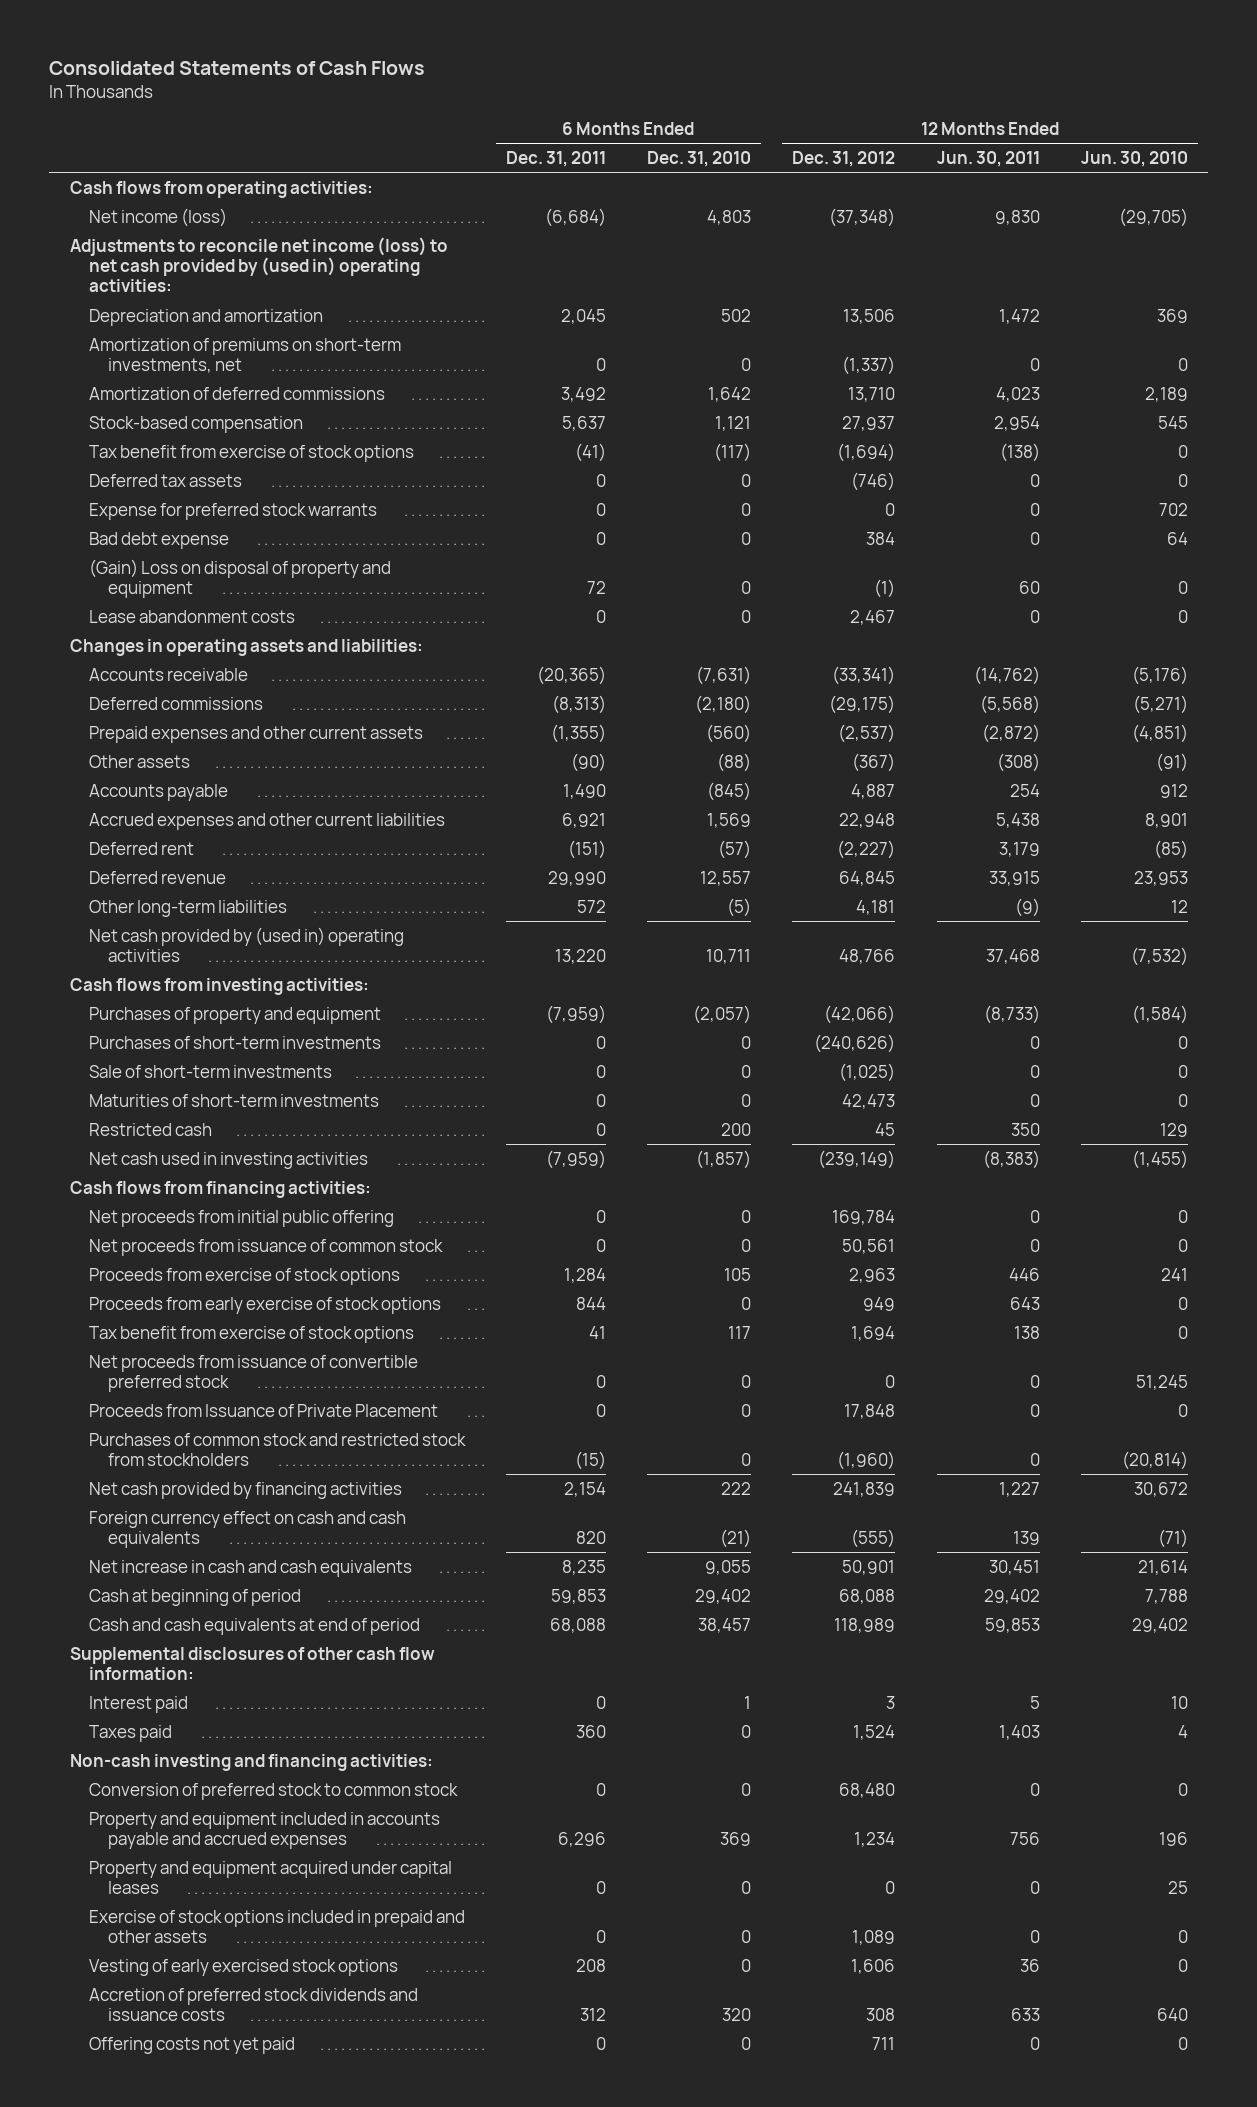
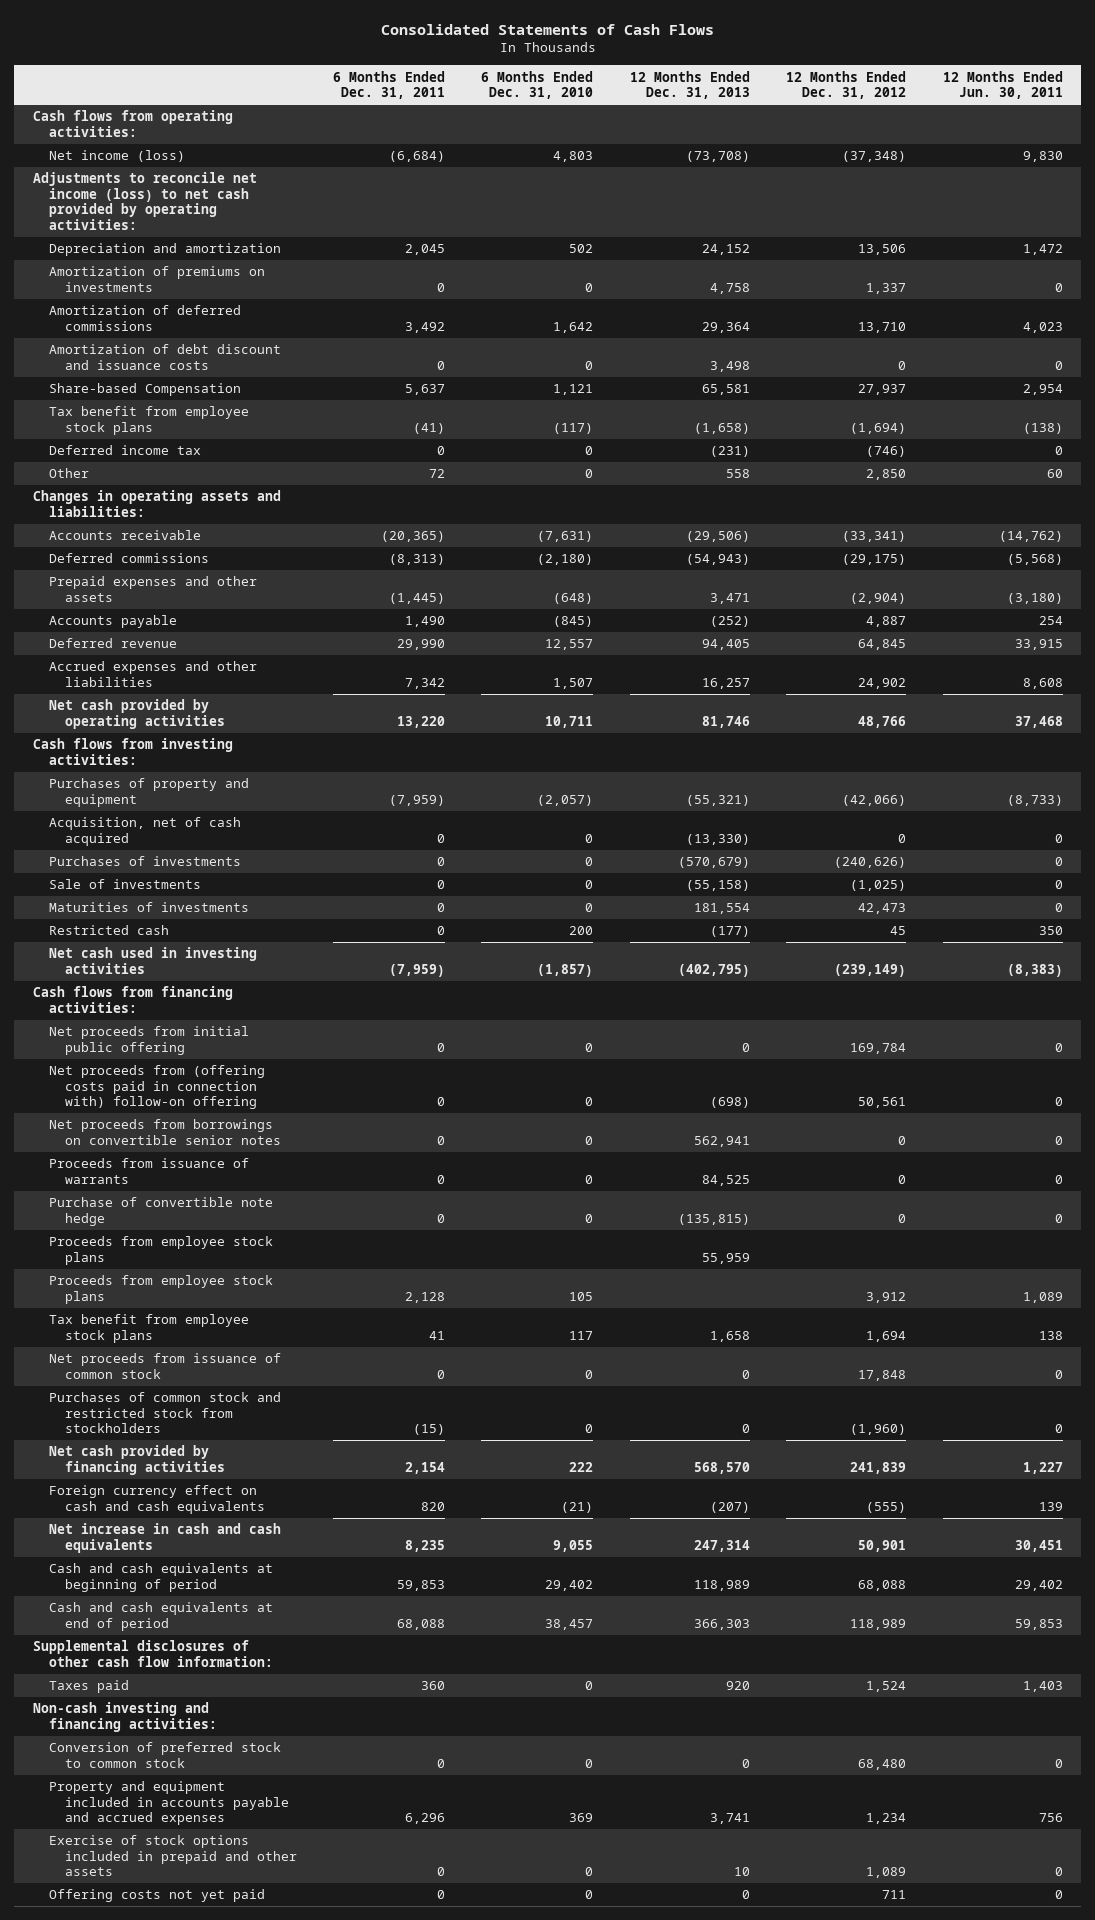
- | 6 Months Ended Dec. 31, 2011 | 6 Months Ended Dec. 31, 2010 | 12 Months Ended Dec. 31, 2012 | 12 Months Ended Jun. 30, 2011 | 12 Months Ended Jun. 30, 2010
+ | 6 Months Ended Dec. 31, 2011 | 6 Months Ended Dec. 31, 2010 | 12 Months Ended Dec. 31, 2013 | 12 Months Ended Dec. 31, 2012 | 12 Months Ended Jun. 30, 2011
- Adjustments to reconcile net income (loss) to net cash provided by (used in) operating activities:
+ Adjustments to reconcile net income (loss) to net cash provided by operating activities:
- Amortization of premiums on short-term investments, net | 0 | 0 | (1,337) | 0 | 0
+ Amortization of premiums on investments | 0 | 0 | 4,758 | 1,337 | 0
- Stock-based compensation | 5,637 | 1,121 | 27,937 | 2,954 | 545
- Tax benefit from exercise of stock options | (41) | (117) | (1,694) | (138) | 0
- Deferred tax assets | 0 | 0 | (746) | 0 | 0
- Expense for preferred stock warrants | 0 | 0 | 0 | 0 | 702
- Bad debt expense | 0 | 0 | 384 | 0 | 64
- (Gain) Loss on disposal of property and equipment | 72 | 0 | (1) | 60 | 0
- Lease abandonment costs | 0 | 0 | 2,467 | 0 | 0
+ Amortization of debt discount and issuance costs | 0 | 0 | 3,498 | 0 | 0
+ Share-based Compensation | 5,637 | 1,121 | 65,581 | 27,937 | 2,954
+ Tax benefit from employee stock plans | (41) | (117) | (1,658) | (1,694) | (138)
+ Deferred income tax | 0 | 0 | (231) | (746) | 0
+ Other | 72 | 0 | 558 | 2,850 | 60
- Prepaid expenses and other current assets | (1,355) | (560) | (2,537) | (2,872) | (4,851)
- Other assets | (90) | (88) | (367) | (308) | (91)
+ Prepaid expenses and other assets | (1,445) | (648) | 3,471 | (2,904) | (3,180)
- Accrued expenses and other current liabilities | 6,921 | 1,569 | 22,948 | 5,438 | 8,901
- Deferred rent | (151) | (57) | (2,227) | 3,179 | (85)
- Other long-term liabilities | 572 | (5) | 4,181 | (9) | 12
- Net cash provided by (used in) operating activities | 13,220 | 10,711 | 48,766 | 37,468 | (7,532)
+ Accrued expenses and other liabilities | 7,342 | 1,507 | 16,257 | 24,902 | 8,608
+ Net cash provided by operating activities | 13,220 | 10,711 | 81,746 | 48,766 | 37,468
- Purchases of short-term investments | 0 | 0 | (240,626) | 0 | 0
- Sale of short-term investments | 0 | 0 | (1,025) | 0 | 0
- Maturities of short-term investments | 0 | 0 | 42,473 | 0 | 0
+ Acquisition, net of cash acquired | 0 | 0 | (13,330) | 0 | 0
+ Purchases of investments | 0 | 0 | (570,679) | (240,626) | 0
+ Sale of investments | 0 | 0 | (55,158) | (1,025) | 0
+ Maturities of investments | 0 | 0 | 181,554 | 42,473 | 0
- Net proceeds from issuance of common stock | 0 | 0 | 50,561 | 0 | 0
- Proceeds from exercise of stock options | 1,284 | 105 | 2,963 | 446 | 241
- Proceeds from early exercise of stock options | 844 | 0 | 949 | 643 | 0
- Tax benefit from exercise of stock options | 41 | 117 | 1,694 | 138 | 0
- Net proceeds from issuance of convertible preferred stock | 0 | 0 | 0 | 0 | 51,245
- Proceeds from Issuance of Private Placement | 0 | 0 | 17,848 | 0 | 0
+ Net proceeds from (offering costs paid in connection with) follow-on offering | 0 | 0 | (698) | 50,561 | 0
+ Net proceeds from borrowings on convertible senior notes | 0 | 0 | 562,941 | 0 | 0
+ Proceeds from issuance of warrants | 0 | 0 | 84,525 | 0 | 0
+ Purchase of convertible note hedge | 0 | 0 | (135,815) | 0 | 0
+ Proceeds from employee stock plans | | | 55,959 | |
+ Proceeds from employee stock plans | 2,128 | 105 | | 3,912 | 1,089
+ Tax benefit from employee stock plans | 41 | 117 | 1,658 | 1,694 | 138
+ Net proceeds from issuance of common stock | 0 | 0 | 0 | 17,848 | 0
- Cash at beginning of period | 59,853 | 29,402 | 68,088 | 29,402 | 7,788
+ Cash and cash equivalents at beginning of period | 59,853 | 29,402 | 118,989 | 68,088 | 29,402
- Interest paid | 0 | 1 | 3 | 5 | 10
- Property and equipment acquired under capital leases | 0 | 0 | 0 | 0 | 25
- Vesting of early exercised stock options | 208 | 0 | 1,606 | 36 | 0
- Accretion of preferred stock dividends and issuance costs | 312 | 320 | 308 | 633 | 640

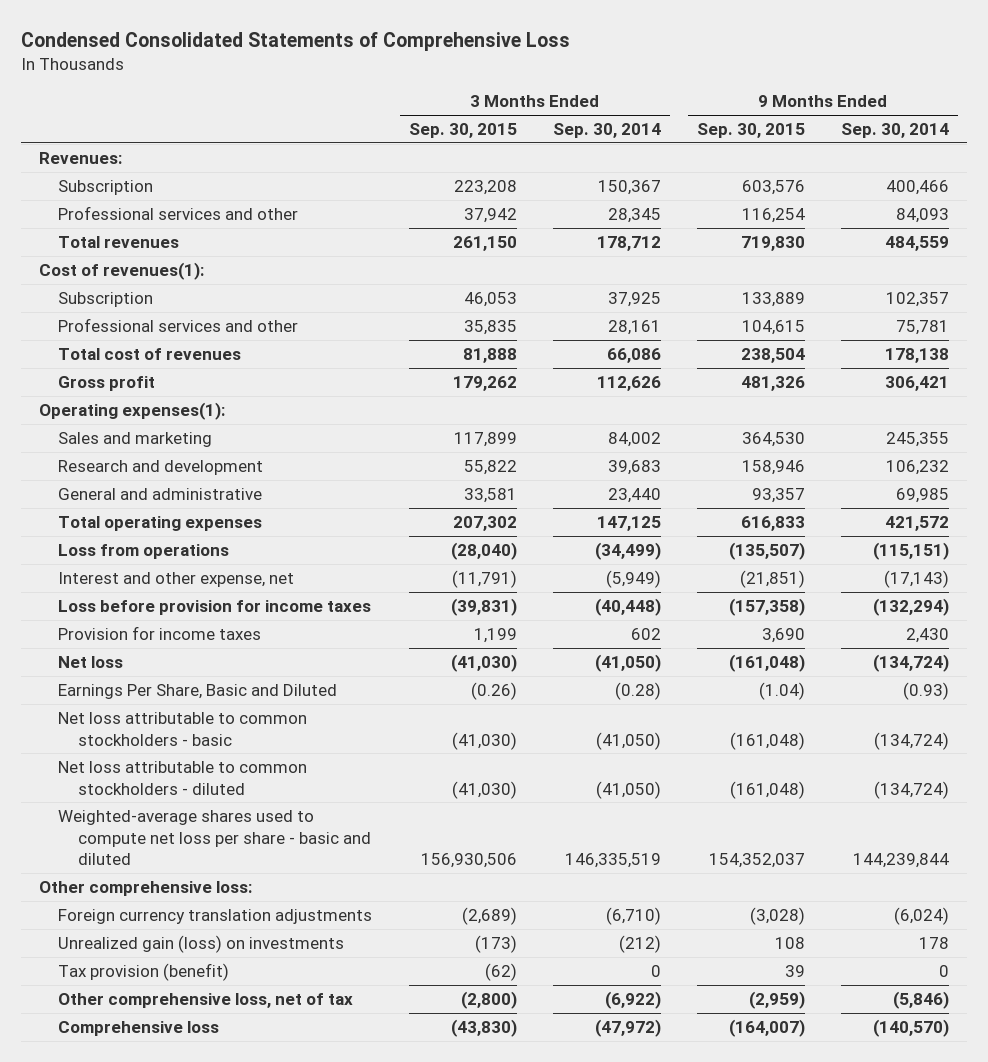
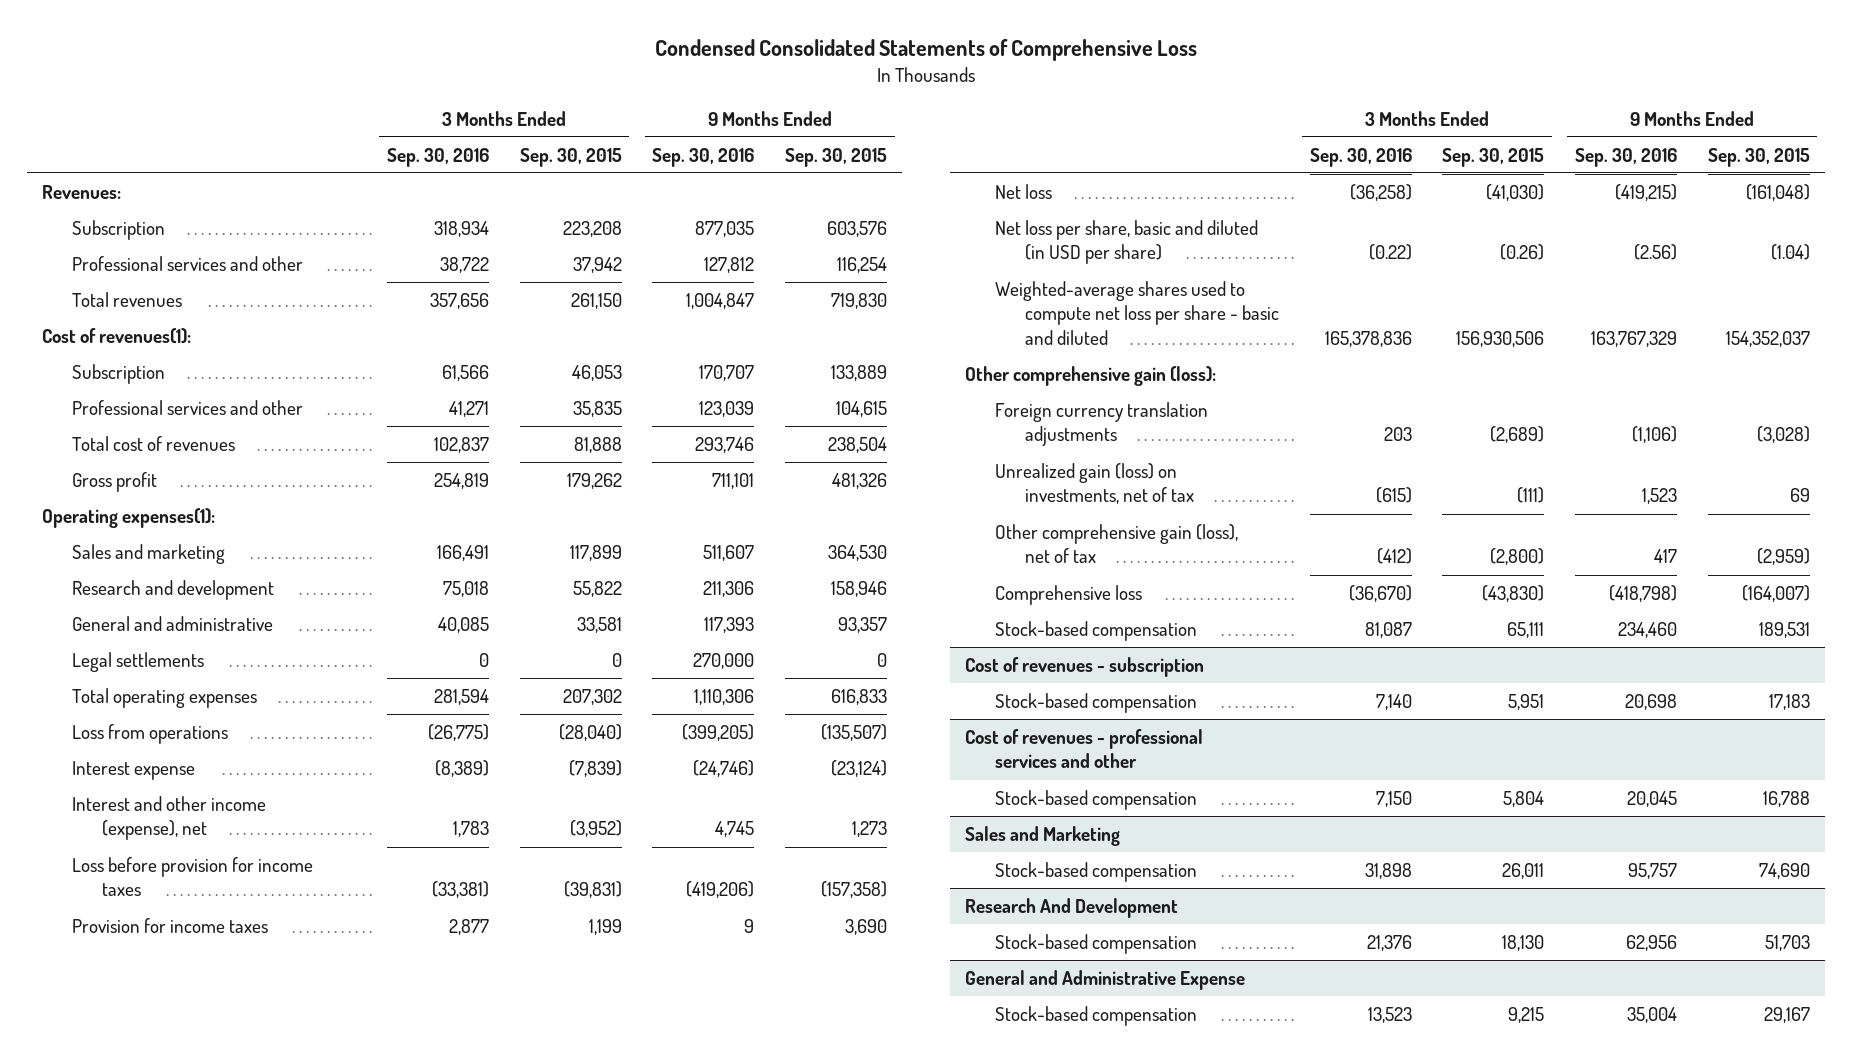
- | 3 Months Ended Sep. 30, 2015 | 3 Months Ended Sep. 30, 2014 | 9 Months Ended Sep. 30, 2015 | 9 Months Ended Sep. 30, 2014
+ | 3 Months Ended Sep. 30, 2016 | 3 Months Ended Sep. 30, 2015 | 9 Months Ended Sep. 30, 2016 | 9 Months Ended Sep. 30, 2015
+ Legal settlements | 0 | 0 | 270,000 | 0
- Interest and other expense, net | (11,791) | (5,949) | (21,851) | (17,143)
+ Interest expense | (8,389) | (7,839) | (24,746) | (23,124)
+ Interest and other income (expense), net | 1,783 | (3,952) | 4,745 | 1,273
- Earnings Per Share, Basic and Diluted | (0.26) | (0.28) | (1.04) | (0.93)
- Net loss attributable to common stockholders - basic | (41,030) | (41,050) | (161,048) | (134,724)
- Net loss attributable to common stockholders - diluted | (41,030) | (41,050) | (161,048) | (134,724)
+ Net loss per share, basic and diluted (in USD per share) | (0.22) | (0.26) | (2.56) | (1.04)
- Other comprehensive loss:
+ Other comprehensive gain (loss):
- Unrealized gain (loss) on investments | (173) | (212) | 108 | 178
- Tax provision (benefit) | (62) | 0 | 39 | 0
- Other comprehensive loss, net of tax | (2,800) | (6,922) | (2,959) | (5,846)
+ Unrealized gain (loss) on investments, net of tax | (615) | (111) | 1,523 | 69
+ Other comprehensive gain (loss), net of tax | (412) | (2,800) | 417 | (2,959)
+ Stock-based compensation | 81,087 | 65,111 | 234,460 | 189,531
+ Cost of revenues - subscription
+ Stock-based compensation | 7,140 | 5,951 | 20,698 | 17,183
+ Cost of revenues - professional services and other
+ Stock-based compensation | 7,150 | 5,804 | 20,045 | 16,788
+ Sales and Marketing
+ Stock-based compensation | 31,898 | 26,011 | 95,757 | 74,690
+ Research And Development
+ Stock-based compensation | 21,376 | 18,130 | 62,956 | 51,703
+ General and Administrative Expense
+ Stock-based compensation | 13,523 | 9,215 | 35,004 | 29,167

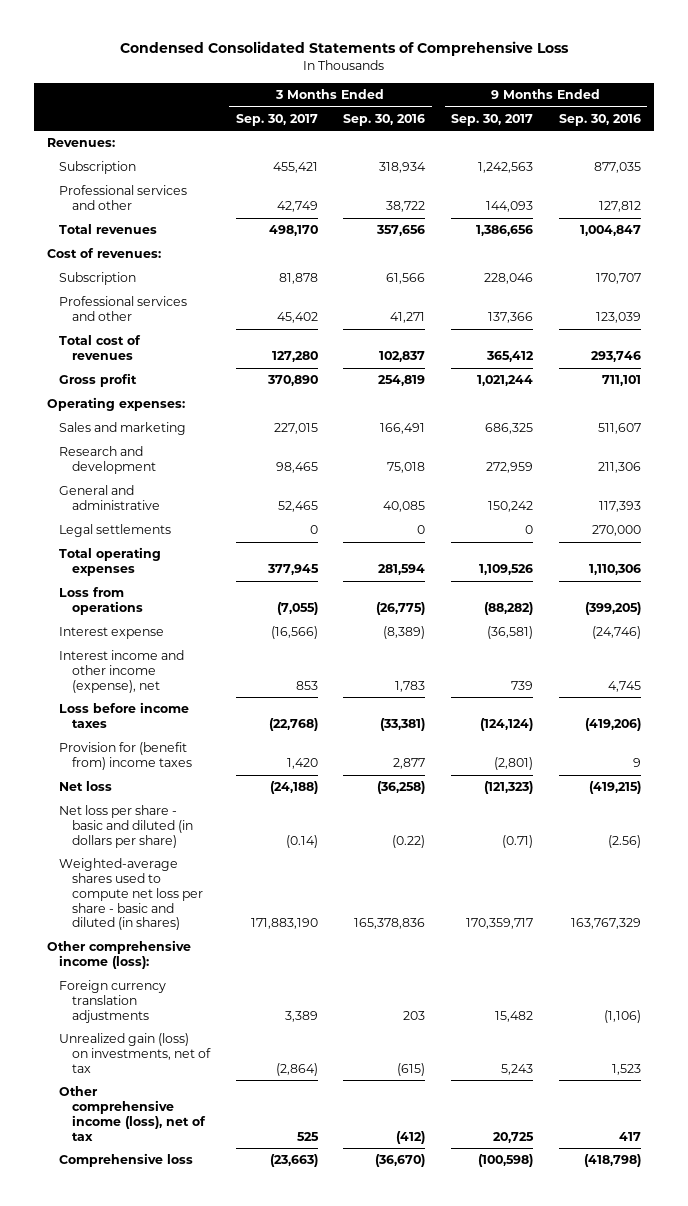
- | 3 Months Ended Sep. 30, 2016 | 3 Months Ended Sep. 30, 2015 | 9 Months Ended Sep. 30, 2016 | 9 Months Ended Sep. 30, 2015
+ | 3 Months Ended Sep. 30, 2017 | 3 Months Ended Sep. 30, 2016 | 9 Months Ended Sep. 30, 2017 | 9 Months Ended Sep. 30, 2016
- Cost of revenues(1):
+ Cost of revenues:
- Operating expenses(1):
+ Operating expenses:
- Interest and other income (expense), net | 1,783 | (3,952) | 4,745 | 1,273
- Loss before provision for income taxes | (33,381) | (39,831) | (419,206) | (157,358)
- Provision for income taxes | 2,877 | 1,199 | 9 | 3,690
+ Interest income and other income (expense), net | 853 | 1,783 | 739 | 4,745
+ Loss before income taxes | (22,768) | (33,381) | (124,124) | (419,206)
+ Provision for (benefit from) income taxes | 1,420 | 2,877 | (2,801) | 9
- Net loss per share, basic and diluted (in USD per share) | (0.22) | (0.26) | (2.56) | (1.04)
- Weighted-average shares used to compute net loss per share - basic and diluted | 165,378,836 | 156,930,506 | 163,767,329 | 154,352,037
- Other comprehensive gain (loss):
+ Net loss per share - basic and diluted (in dollars per share) | (0.14) | (0.22) | (0.71) | (2.56)
+ Weighted-average shares used to compute net loss per share - basic and diluted (in shares) | 171,883,190 | 165,378,836 | 170,359,717 | 163,767,329
+ Other comprehensive income (loss):
- Other comprehensive gain (loss), net of tax | (412) | (2,800) | 417 | (2,959)
+ Other comprehensive income (loss), net of tax | 525 | (412) | 20,725 | 417
- Stock-based compensation | 81,087 | 65,111 | 234,460 | 189,531
- Cost of revenues - subscription
- Stock-based compensation | 7,140 | 5,951 | 20,698 | 17,183
- Cost of revenues - professional services and other
- Stock-based compensation | 7,150 | 5,804 | 20,045 | 16,788
- Sales and Marketing
- Stock-based compensation | 31,898 | 26,011 | 95,757 | 74,690
- Research And Development
- Stock-based compensation | 21,376 | 18,130 | 62,956 | 51,703
- General and Administrative Expense
- Stock-based compensation | 13,523 | 9,215 | 35,004 | 29,167

